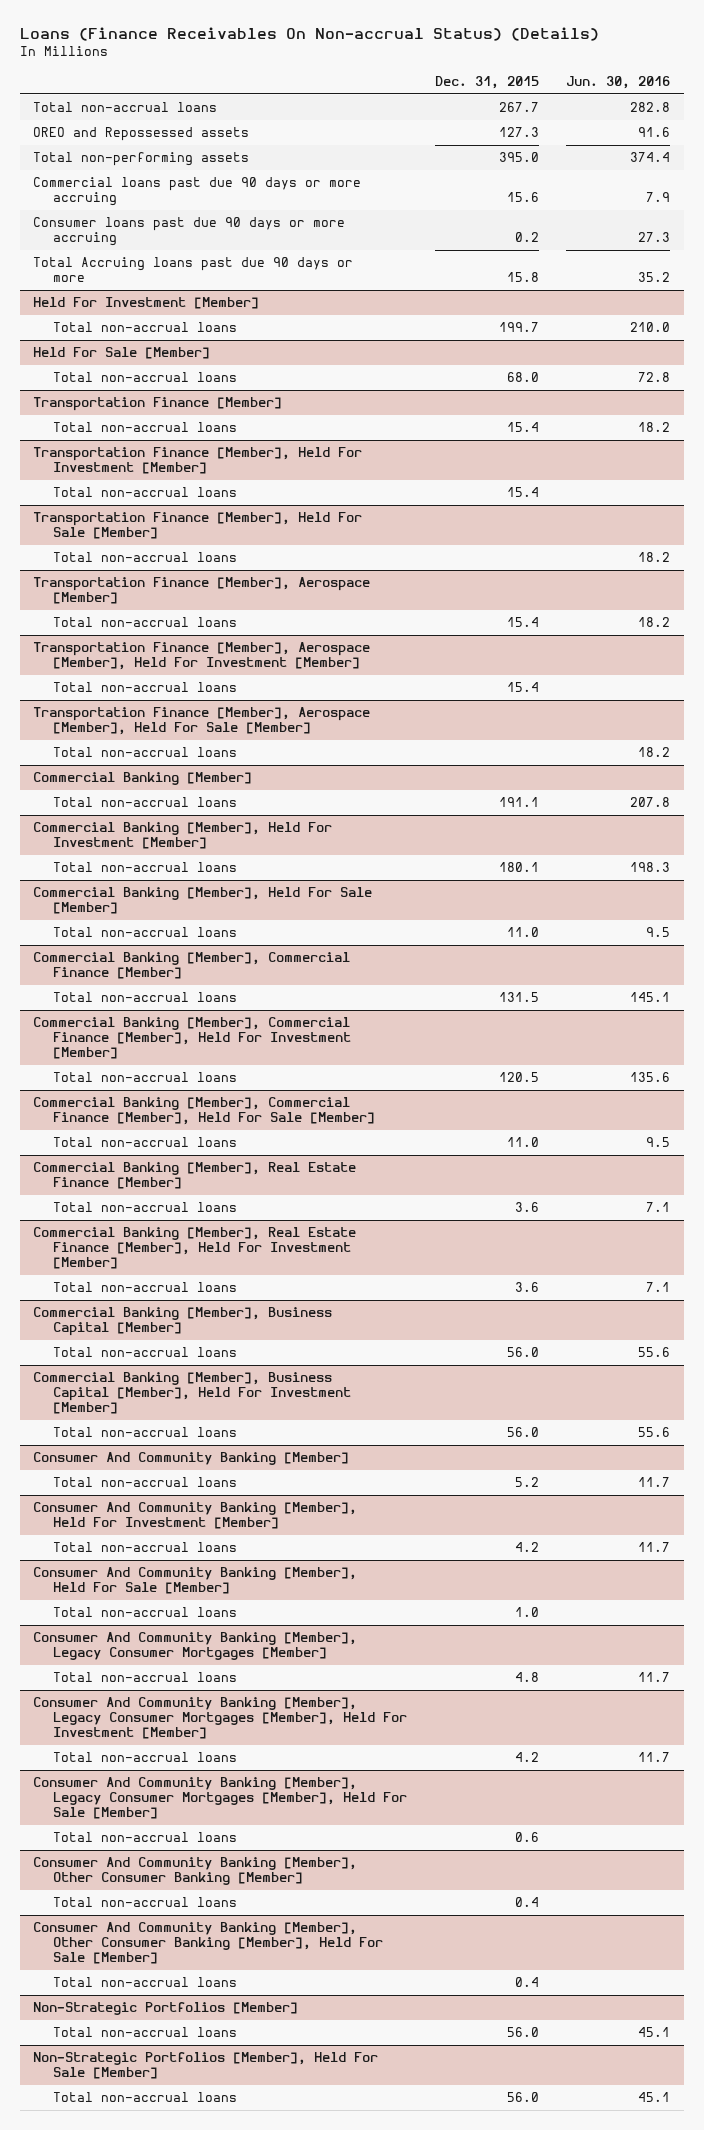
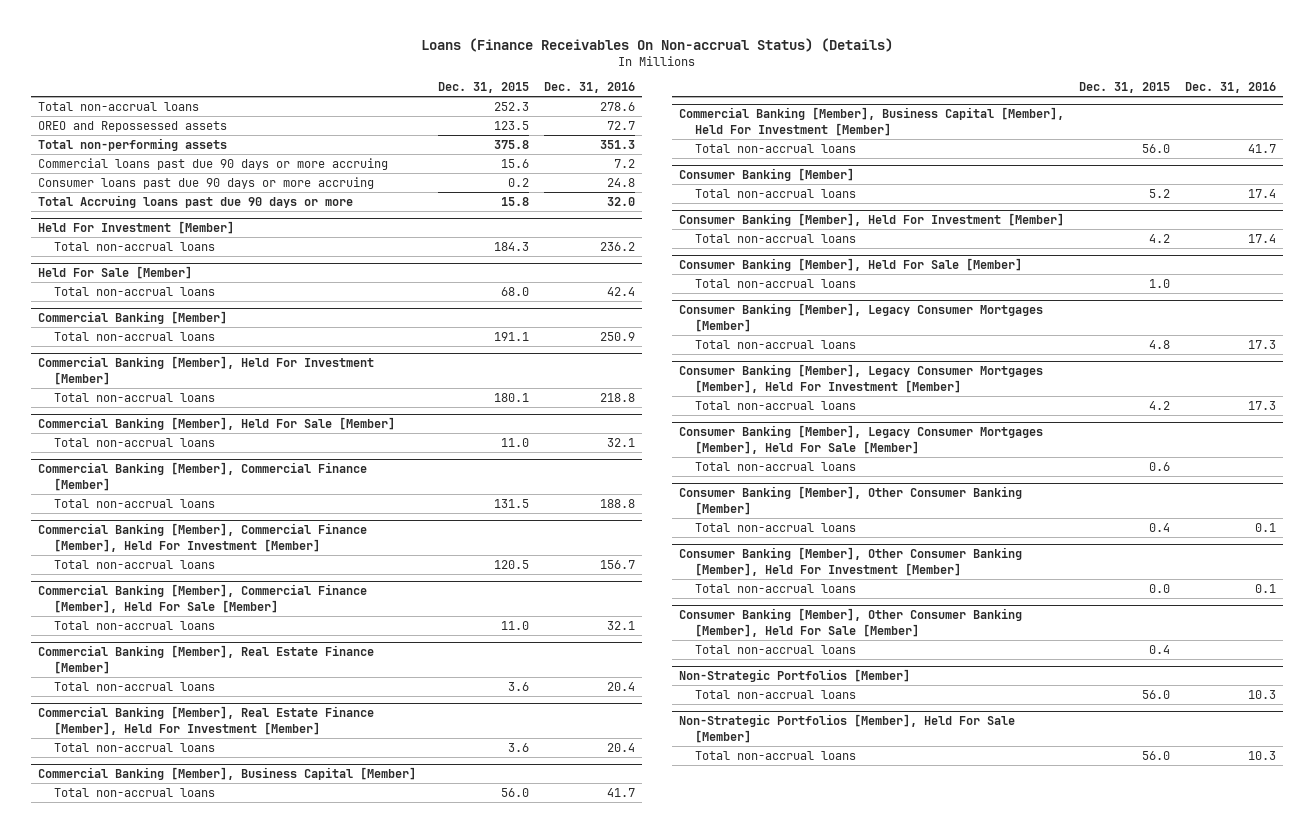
- | Dec. 31, 2015 | Jun. 30, 2016
+ | Dec. 31, 2015 | Dec. 31, 2016
- Total non-accrual loans | 267.7 | 282.8
- OREO and Repossessed assets | 127.3 | 91.6
- Total non-performing assets | 395.0 | 374.4
+ Total non-accrual loans | 252.3 | 278.6
+ OREO and Repossessed assets | 123.5 | 72.7
+ Total non-performing assets | 375.8 | 351.3
@ Held For Investment [Member]
- Total non-accrual loans | 199.7 | 210.0
+ Total non-accrual loans | 184.3 | 236.2
- Transportation Finance [Member]
- Total non-accrual loans | 15.4 | 18.2
- Transportation Finance [Member], Held For Investment [Member]
- Total non-accrual loans | 15.4 |
- Transportation Finance [Member], Held For Sale [Member]
- Total non-accrual loans | | 18.2
- Transportation Finance [Member], Aerospace [Member]
- Total non-accrual loans | 15.4 | 18.2
- Transportation Finance [Member], Aerospace [Member], Held For Investment [Member]
- Total non-accrual loans | 15.4 |
- Transportation Finance [Member], Aerospace [Member], Held For Sale [Member]
- Total non-accrual loans | | 18.2
- Consumer And Community Banking [Member]
+ Consumer Banking [Member]
- Consumer And Community Banking [Member], Held For Investment [Member]
+ Consumer Banking [Member], Held For Investment [Member]
- Consumer And Community Banking [Member], Held For Sale [Member]
+ Consumer Banking [Member], Held For Sale [Member]
- Consumer And Community Banking [Member], Legacy Consumer Mortgages [Member]
+ Consumer Banking [Member], Legacy Consumer Mortgages [Member]
- Consumer And Community Banking [Member], Legacy Consumer Mortgages [Member], Held For Investment [Member]
+ Consumer Banking [Member], Legacy Consumer Mortgages [Member], Held For Investment [Member]
- Consumer And Community Banking [Member], Legacy Consumer Mortgages [Member], Held For Sale [Member]
+ Consumer Banking [Member], Legacy Consumer Mortgages [Member], Held For Sale [Member]
- Consumer And Community Banking [Member], Other Consumer Banking [Member]
+ Consumer Banking [Member], Other Consumer Banking [Member]
- Consumer And Community Banking [Member], Other Consumer Banking [Member], Held For Sale [Member]
+ Consumer Banking [Member], Other Consumer Banking [Member], Held For Investment [Member]
+ Total non-accrual loans | 0.0 | 0.1
+ Consumer Banking [Member], Other Consumer Banking [Member], Held For Sale [Member]

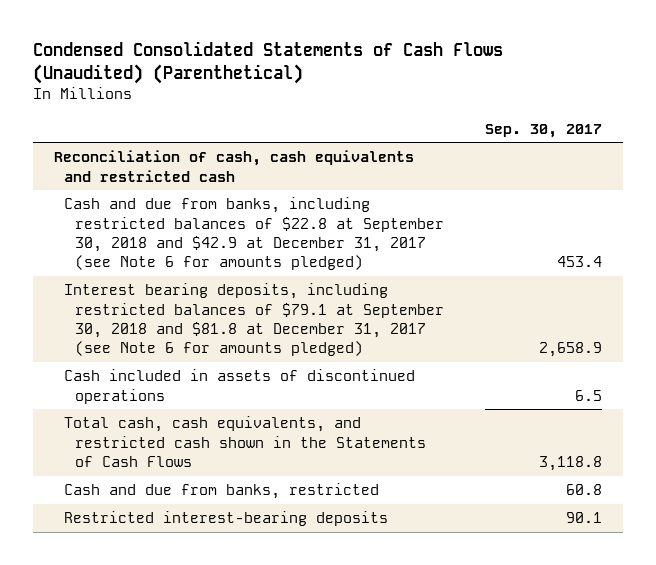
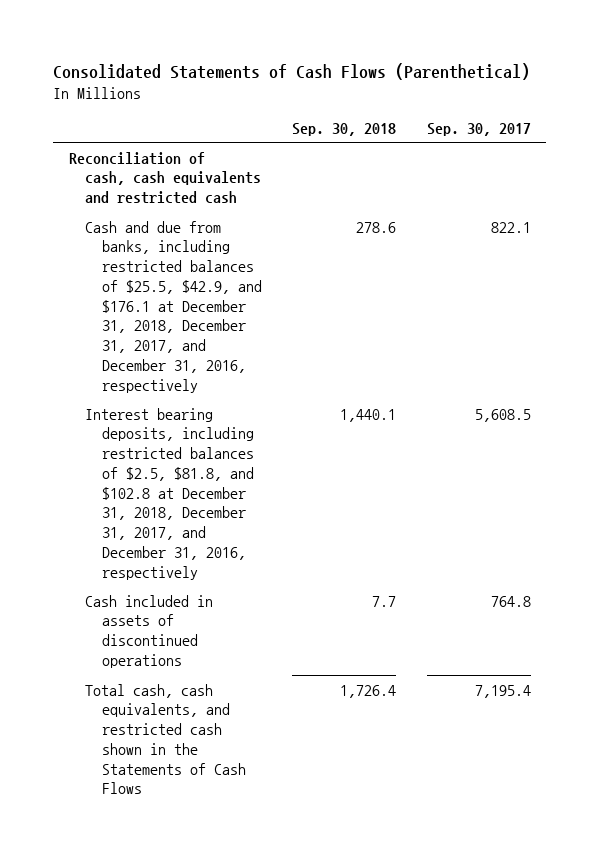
- Condensed Consolidated Statements of Cash Flows (Unaudited) (Parenthetical)
+ Consolidated Statements of Cash Flows (Parenthetical)
- | Sep. 30, 2017
+ | Sep. 30, 2018 | Sep. 30, 2017
- Cash and due from banks, including restricted balances of $22.8 at September 30, 2018 and $42.9 at December 31, 2017 (see Note 6 for amounts pledged) | 453.4
- Interest bearing deposits, including restricted balances of $79.1 at September 30, 2018 and $81.8 at December 31, 2017 (see Note 6 for amounts pledged) | 2,658.9
- Cash included in assets of discontinued operations | 6.5
- Total cash, cash equivalents, and restricted cash shown in the Statements of Cash Flows | 3,118.8
- Cash and due from banks, restricted | 60.8
- Restricted interest-bearing deposits | 90.1
+ Cash and due from banks, including restricted balances of $25.5, $42.9, and $176.1 at December 31, 2018, December 31, 2017, and December 31, 2016, respectively | 278.6 | 822.1
+ Interest bearing deposits, including restricted balances of $2.5, $81.8, and $102.8 at December 31, 2018, December 31, 2017, and December 31, 2016, respectively | 1,440.1 | 5,608.5
+ Cash included in assets of discontinued operations | 7.7 | 764.8
+ Total cash, cash equivalents, and restricted cash shown in the Statements of Cash Flows | 1,726.4 | 7,195.4

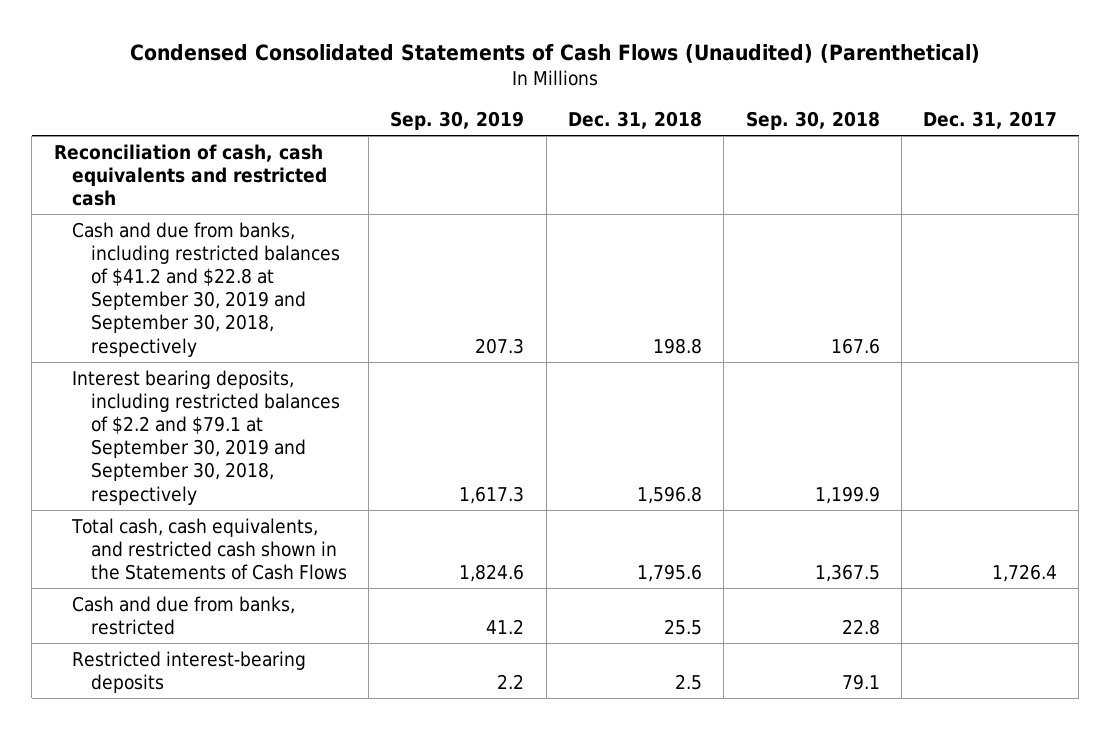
- Consolidated Statements of Cash Flows (Parenthetical)
+ Condensed Consolidated Statements of Cash Flows (Unaudited) (Parenthetical)
- | Sep. 30, 2018 | Sep. 30, 2017
+ | Sep. 30, 2019 | Dec. 31, 2018 | Sep. 30, 2018 | Dec. 31, 2017
- Cash and due from banks, including restricted balances of $25.5, $42.9, and $176.1 at December 31, 2018, December 31, 2017, and December 31, 2016, respectively | 278.6 | 822.1
- Interest bearing deposits, including restricted balances of $2.5, $81.8, and $102.8 at December 31, 2018, December 31, 2017, and December 31, 2016, respectively | 1,440.1 | 5,608.5
- Cash included in assets of discontinued operations | 7.7 | 764.8
- Total cash, cash equivalents, and restricted cash shown in the Statements of Cash Flows | 1,726.4 | 7,195.4
+ Cash and due from banks, including restricted balances of $41.2 and $22.8 at September 30, 2019 and September 30, 2018, respectively | 207.3 | 198.8 | 167.6 |
+ Interest bearing deposits, including restricted balances of $2.2 and $79.1 at September 30, 2019 and September 30, 2018, respectively | 1,617.3 | 1,596.8 | 1,199.9 |
+ Total cash, cash equivalents, and restricted cash shown in the Statements of Cash Flows | 1,824.6 | 1,795.6 | 1,367.5 | 1,726.4
+ Cash and due from banks, restricted | 41.2 | 25.5 | 22.8 |
+ Restricted interest-bearing deposits | 2.2 | 2.5 | 79.1 |

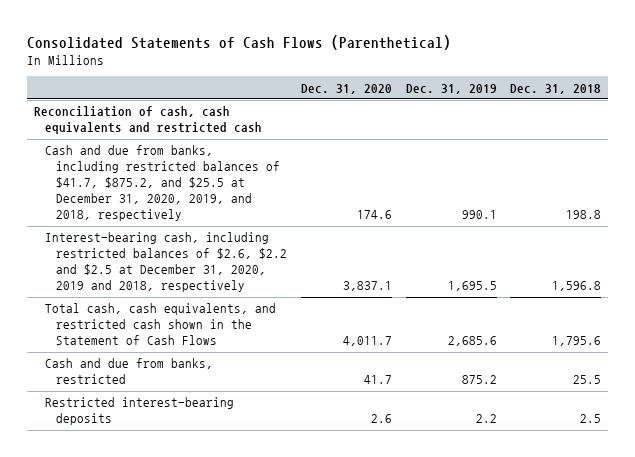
- Condensed Consolidated Statements of Cash Flows (Unaudited) (Parenthetical)
+ Consolidated Statements of Cash Flows (Parenthetical)
- | Sep. 30, 2019 | Dec. 31, 2018 | Sep. 30, 2018 | Dec. 31, 2017
+ | Dec. 31, 2020 | Dec. 31, 2019 | Dec. 31, 2018
- Cash and due from banks, including restricted balances of $41.2 and $22.8 at September 30, 2019 and September 30, 2018, respectively | 207.3 | 198.8 | 167.6 |
- Interest bearing deposits, including restricted balances of $2.2 and $79.1 at September 30, 2019 and September 30, 2018, respectively | 1,617.3 | 1,596.8 | 1,199.9 |
- Total cash, cash equivalents, and restricted cash shown in the Statements of Cash Flows | 1,824.6 | 1,795.6 | 1,367.5 | 1,726.4
+ Cash and due from banks, including restricted balances of $41.7, $875.2, and $25.5 at December 31, 2020, 2019, and 2018, respectively | 174.6 | 990.1 | 198.8
+ Interest-bearing cash, including restricted balances of $2.6, $2.2 and $2.5 at December 31, 2020, 2019 and 2018, respectively | 3,837.1 | 1,695.5 | 1,596.8
+ Total cash, cash equivalents, and restricted cash shown in the Statement of Cash Flows | 4,011.7 | 2,685.6 | 1,795.6

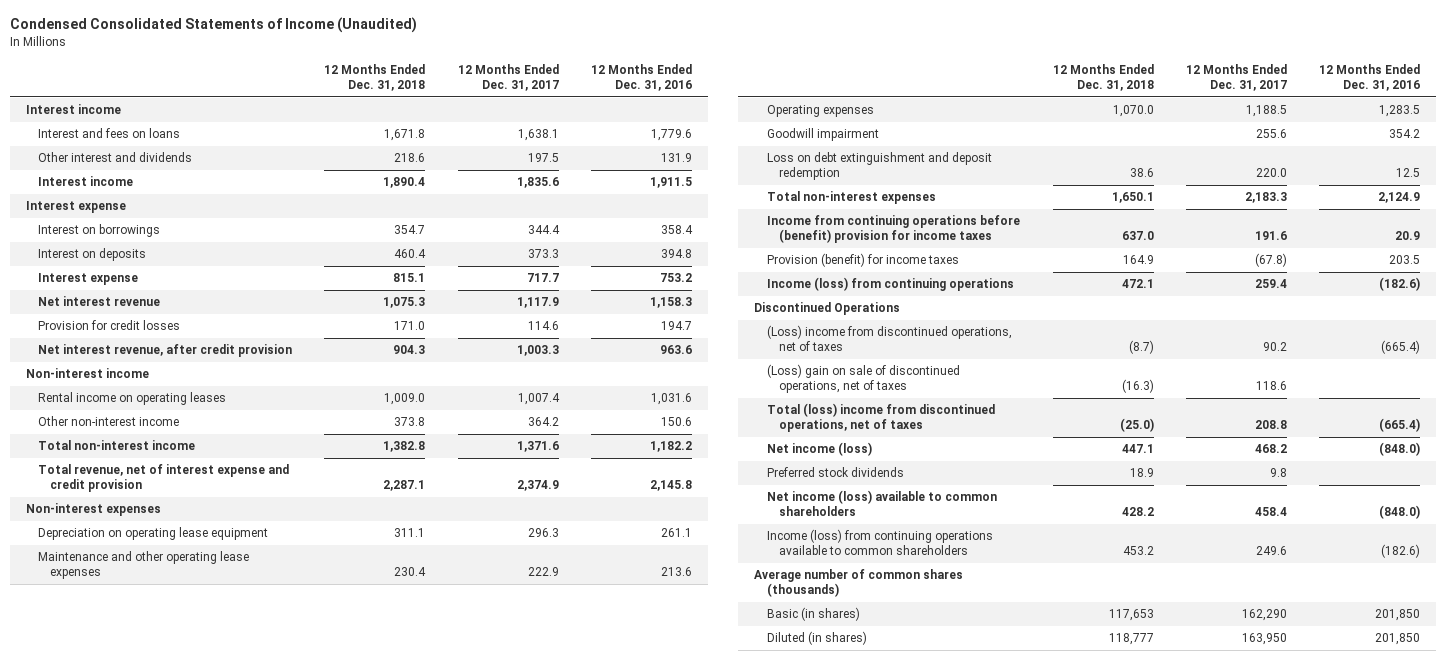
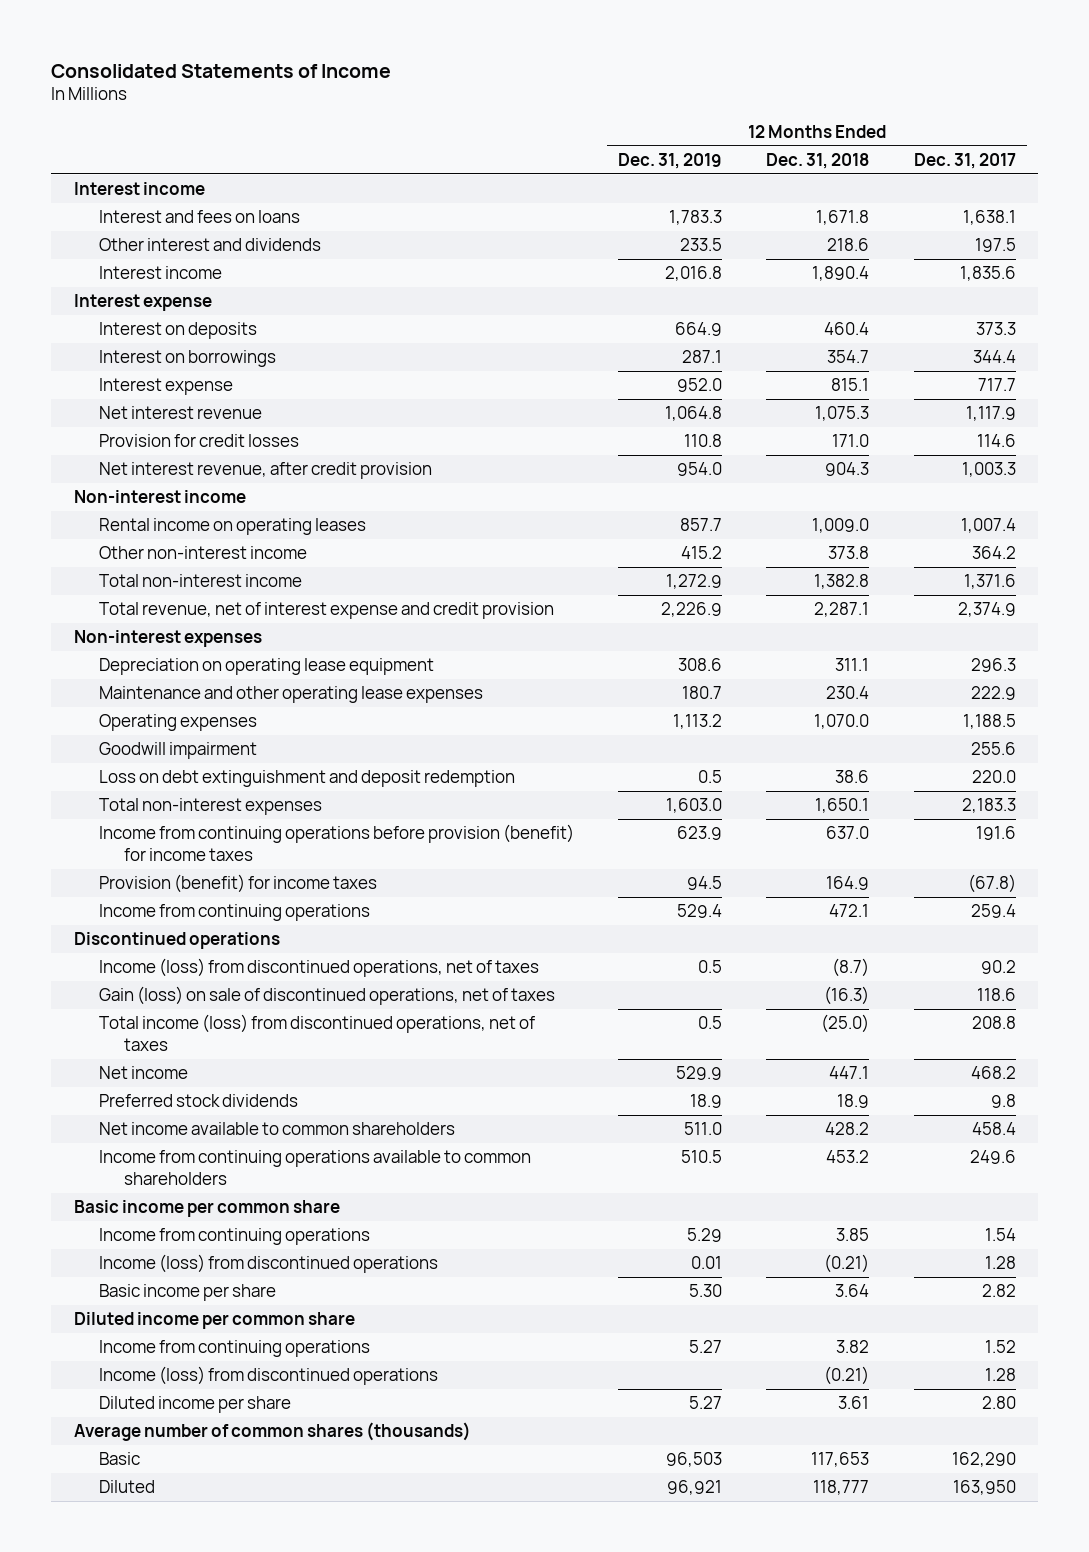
- Condensed Consolidated Statements of Income (Unaudited)
+ Consolidated Statements of Income
- | 12 Months Ended Dec. 31, 2018 | 12 Months Ended Dec. 31, 2017 | 12 Months Ended Dec. 31, 2016
+ | 12 Months Ended Dec. 31, 2019 | 12 Months Ended Dec. 31, 2018 | 12 Months Ended Dec. 31, 2017
moved down: Interest on borrowings | 287.1 | 354.7 | 344.4
- Income from continuing operations before (benefit) provision for income taxes | 637.0 | 191.6 | 20.9
+ Income from continuing operations before provision (benefit) for income taxes | 623.9 | 637.0 | 191.6
- Income (loss) from continuing operations | 472.1 | 259.4 | (182.6)
- Discontinued Operations
- (Loss) income from discontinued operations, net of taxes | (8.7) | 90.2 | (665.4)
- (Loss) gain on sale of discontinued operations, net of taxes | (16.3) | 118.6 |
- Total (loss) income from discontinued operations, net of taxes | (25.0) | 208.8 | (665.4)
- Net income (loss) | 447.1 | 468.2 | (848.0)
+ Income from continuing operations | 529.4 | 472.1 | 259.4
+ Discontinued operations
+ Income (loss) from discontinued operations, net of taxes | 0.5 | (8.7) | 90.2
+ Gain (loss) on sale of discontinued operations, net of taxes | | (16.3) | 118.6
+ Total income (loss) from discontinued operations, net of taxes | 0.5 | (25.0) | 208.8
+ Net income | 529.9 | 447.1 | 468.2
- Net income (loss) available to common shareholders | 428.2 | 458.4 | (848.0)
- Income (loss) from continuing operations available to common shareholders | 453.2 | 249.6 | (182.6)
+ Net income available to common shareholders | 511.0 | 428.2 | 458.4
+ Income from continuing operations available to common shareholders | 510.5 | 453.2 | 249.6
+ Basic income per common share
+ Income from continuing operations | 5.29 | 3.85 | 1.54
+ Income (loss) from discontinued operations | 0.01 | (0.21) | 1.28
+ Basic income per share | 5.30 | 3.64 | 2.82
+ Diluted income per common share
+ Income from continuing operations | 5.27 | 3.82 | 1.52
+ Income (loss) from discontinued operations | | (0.21) | 1.28
+ Diluted income per share | 5.27 | 3.61 | 2.80
- Basic (in shares) | 117,653 | 162,290 | 201,850
- Diluted (in shares) | 118,777 | 163,950 | 201,850
+ Basic | 96,503 | 117,653 | 162,290
+ Diluted | 96,921 | 118,777 | 163,950

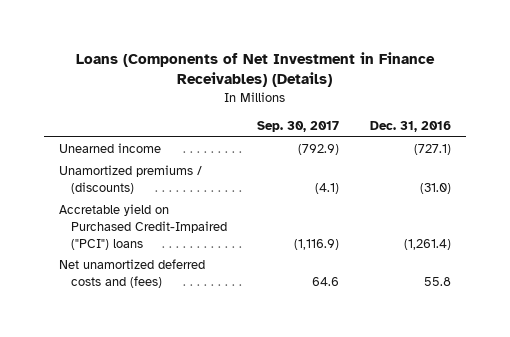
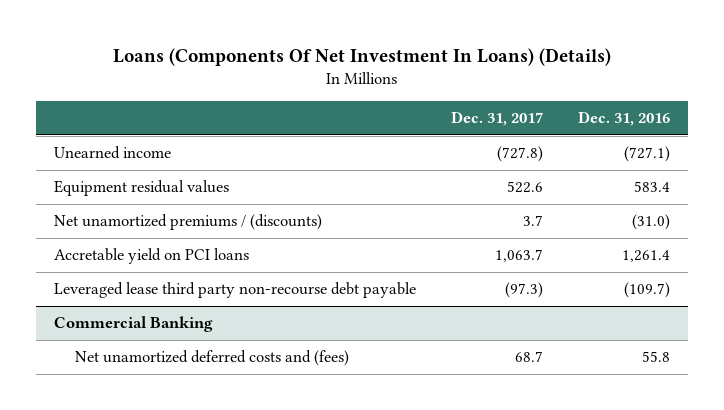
- Loans (Components of Net Investment in Finance Receivables) (Details)
+ Loans (Components Of Net Investment In Loans) (Details)
- | Sep. 30, 2017 | Dec. 31, 2016
+ | Dec. 31, 2017 | Dec. 31, 2016
- Unamortized premiums / (discounts) | (4.1) | (31.0)
- Accretable yield on Purchased Credit-Impaired ("PCI") loans | (1,116.9) | (1,261.4)
+ Equipment residual values | 522.6 | 583.4
+ Net unamortized premiums / (discounts) | 3.7 | (31.0)
+ Accretable yield on PCI loans | 1,063.7 | 1,261.4
+ Leveraged lease third party non-recourse debt payable | (97.3) | (109.7)
+ Commercial Banking

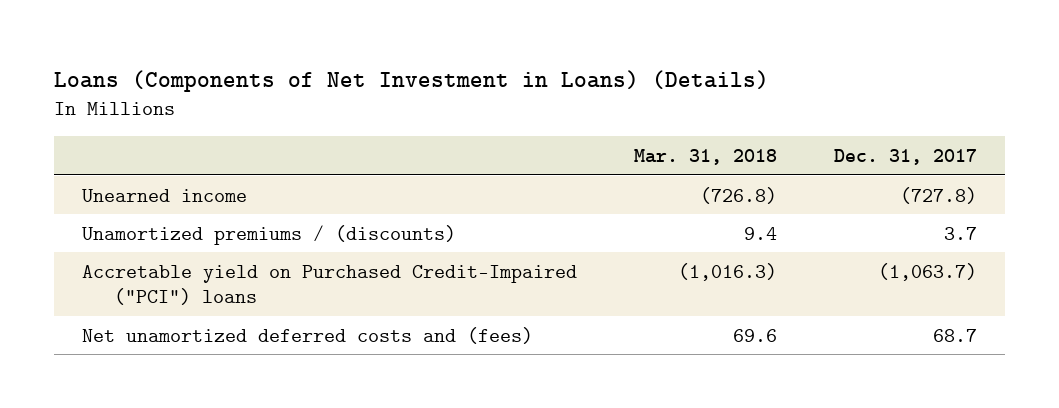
- Loans (Components Of Net Investment In Loans) (Details)
+ Loans (Components of Net Investment in Loans) (Details)
- | Dec. 31, 2017 | Dec. 31, 2016
+ | Mar. 31, 2018 | Dec. 31, 2017
- Equipment residual values | 522.6 | 583.4
- Net unamortized premiums / (discounts) | 3.7 | (31.0)
- Accretable yield on PCI loans | 1,063.7 | 1,261.4
- Leveraged lease third party non-recourse debt payable | (97.3) | (109.7)
- Commercial Banking
+ Unamortized premiums / (discounts) | 9.4 | 3.7
+ Accretable yield on Purchased Credit-Impaired ("PCI") loans | (1,016.3) | (1,063.7)

